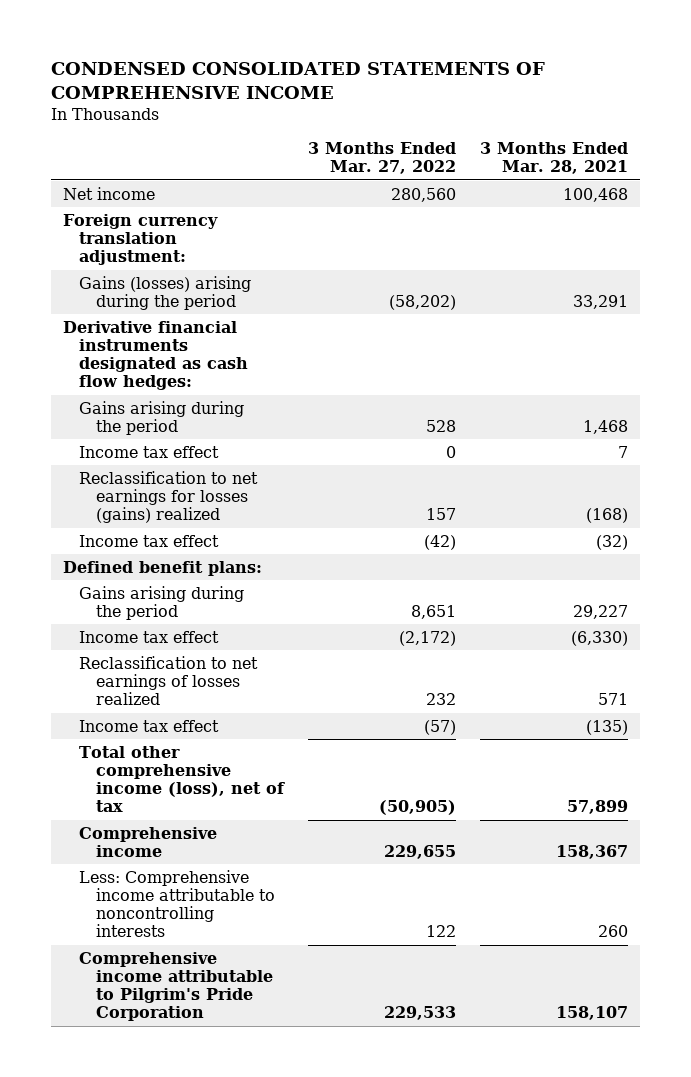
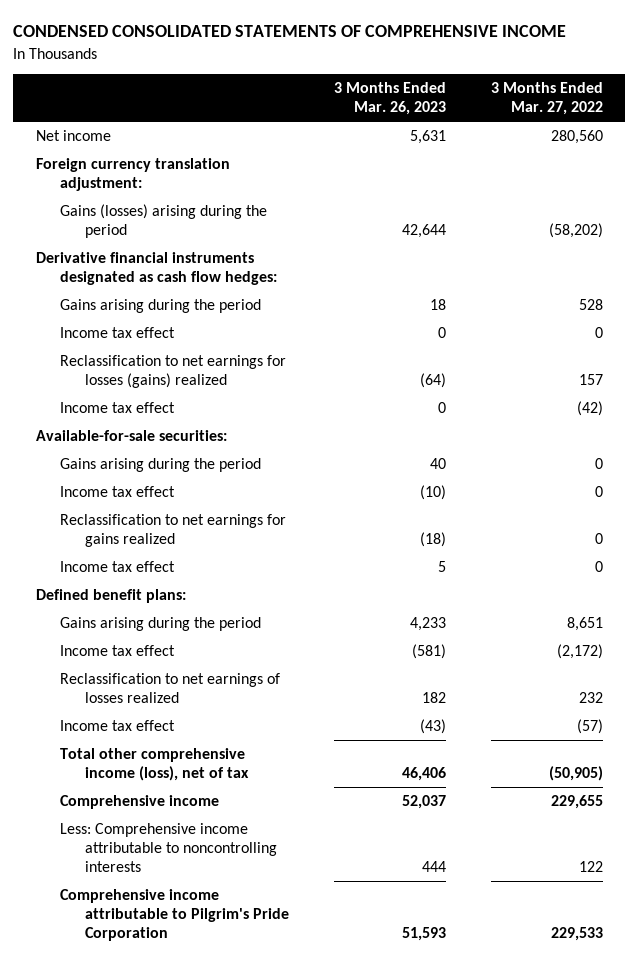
- | 3 Months Ended Mar. 27, 2022 | 3 Months Ended Mar. 28, 2021
+ | 3 Months Ended Mar. 26, 2023 | 3 Months Ended Mar. 27, 2022
+ Available-for-sale securities:
+ Gains arising during the period | 40 | 0
+ Income tax effect | (10) | 0
+ Reclassification to net earnings for gains realized | (18) | 0
+ Income tax effect | 5 | 0

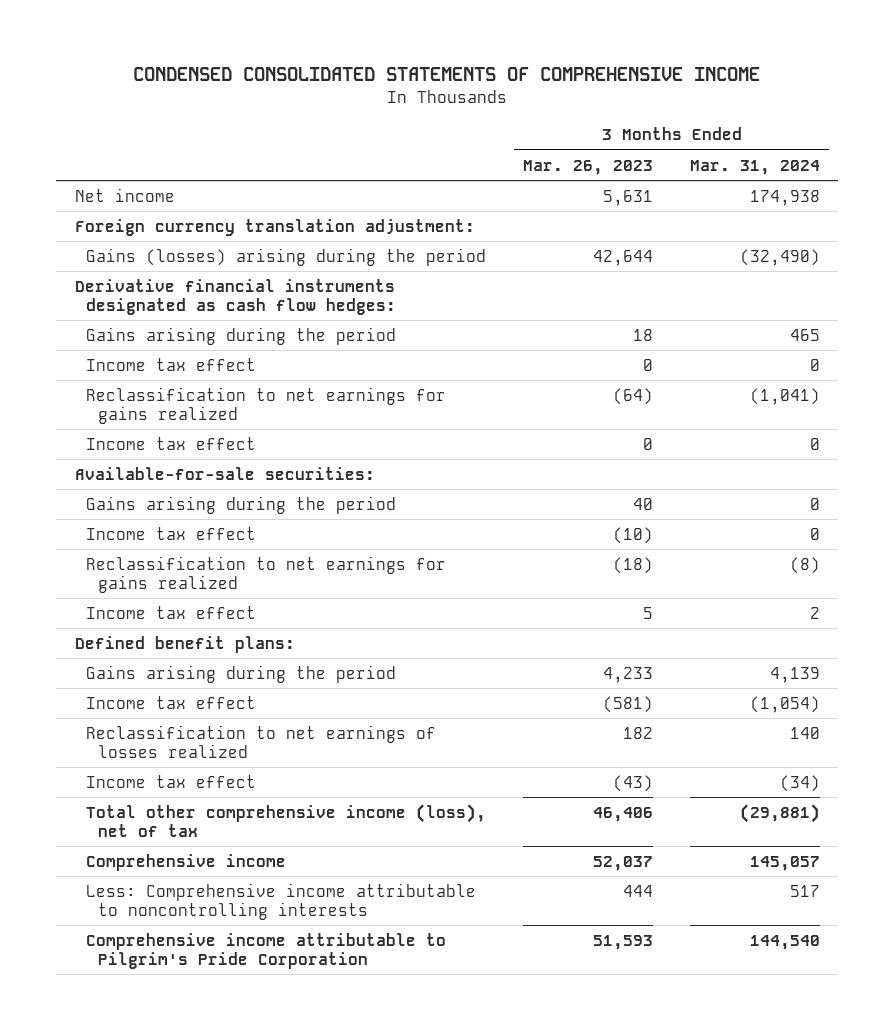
- | 3 Months Ended Mar. 26, 2023 | 3 Months Ended Mar. 27, 2022
+ | 3 Months Ended Mar. 26, 2023 | 3 Months Ended Mar. 31, 2024
- Reclassification to net earnings for losses (gains) realized | (64) | 157
+ Reclassification to net earnings for gains realized | (64) | (1,041)

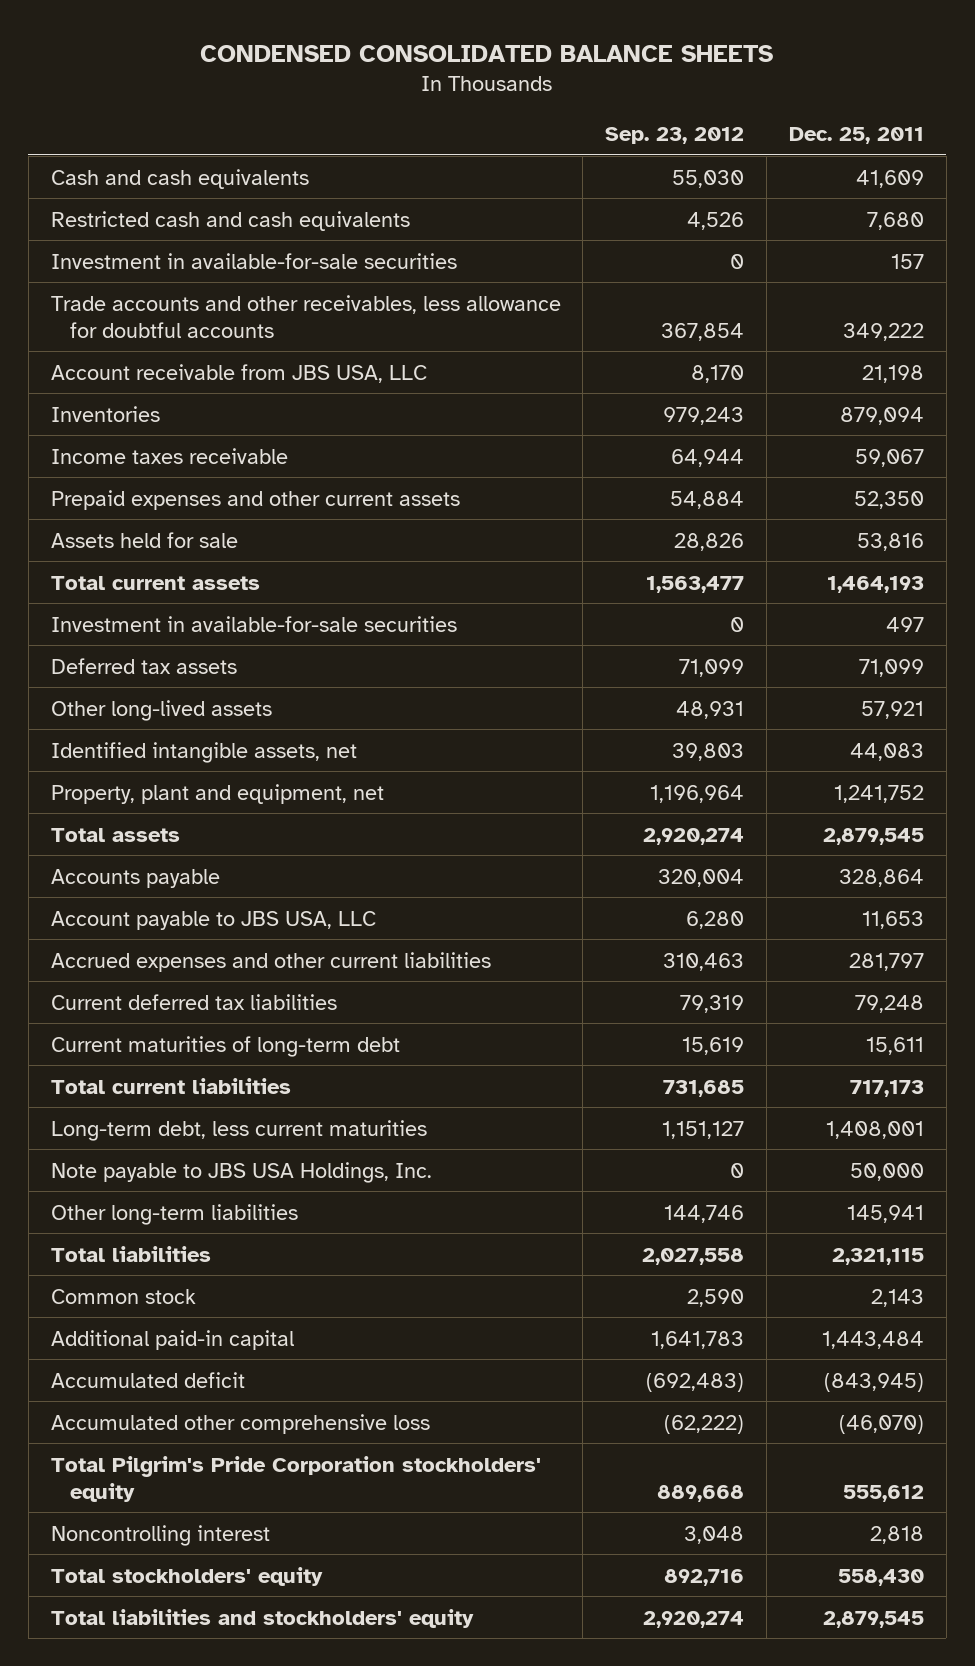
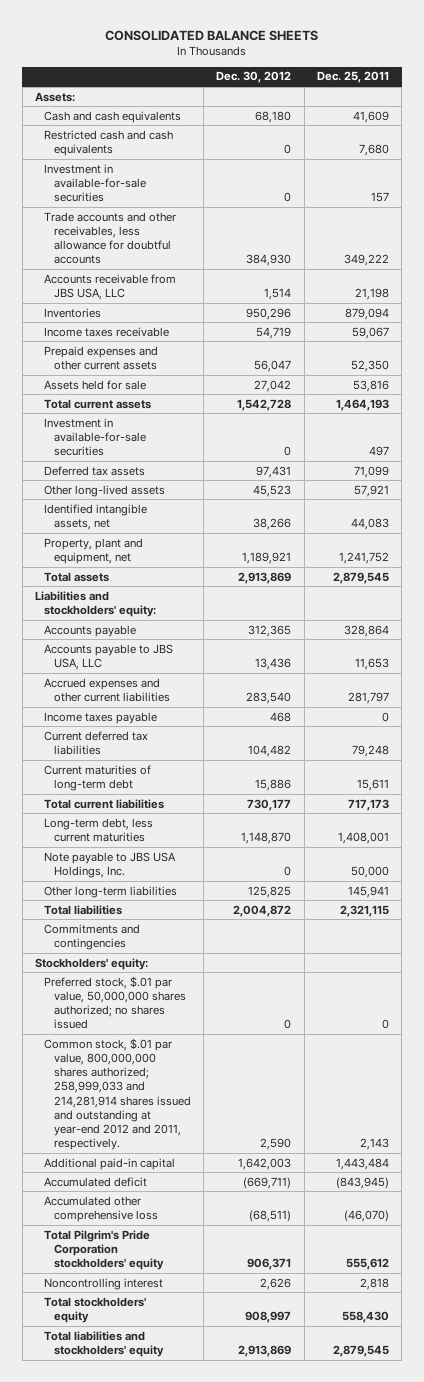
- CONDENSED CONSOLIDATED BALANCE SHEETS
+ CONSOLIDATED BALANCE SHEETS
- | Sep. 23, 2012 | Dec. 25, 2011
+ | Dec. 30, 2012 | Dec. 25, 2011
+ Assets:
- Account receivable from JBS USA, LLC | 8,170 | 21,198
+ Accounts receivable from JBS USA, LLC | 1,514 | 21,198
+ Liabilities and stockholders' equity:
- Account payable to JBS USA, LLC | 6,280 | 11,653
+ Accounts payable to JBS USA, LLC | 13,436 | 11,653
+ Income taxes payable | 468 | 0
- Common stock | 2,590 | 2,143
+ Commitments and contingencies
+ Stockholders' equity:
+ Preferred stock, $.01 par value, 50,000,000 shares authorized; no shares issued | 0 | 0
+ Common stock, $.01 par value, 800,000,000 shares authorized; 258,999,033 and 214,281,914 shares issued and outstanding at year-end 2012 and 2011, respectively. | 2,590 | 2,143

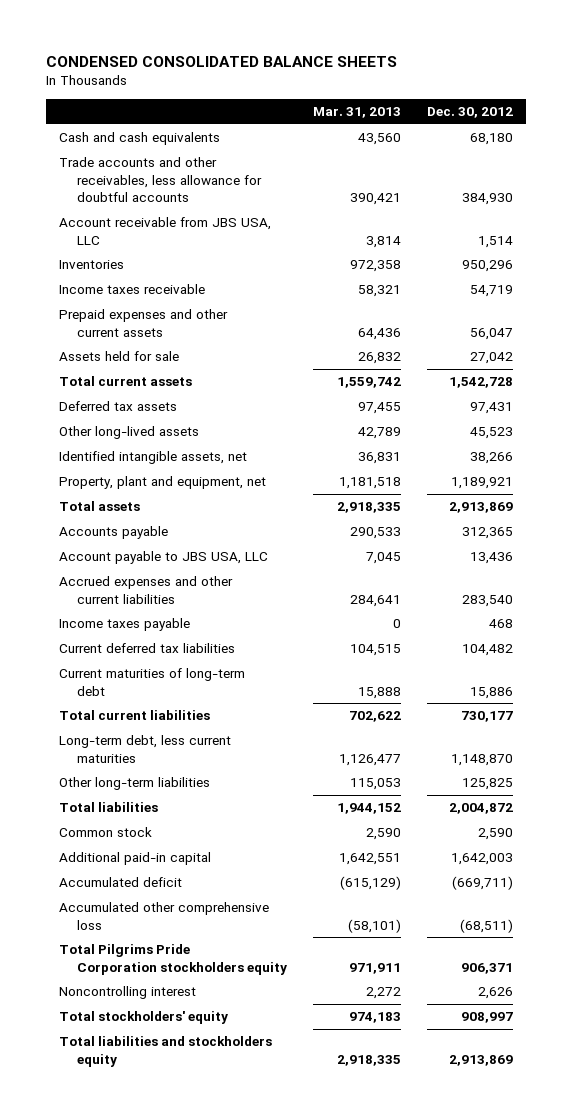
- CONSOLIDATED BALANCE SHEETS
+ CONDENSED CONSOLIDATED BALANCE SHEETS
- | Dec. 30, 2012 | Dec. 25, 2011
+ | Mar. 31, 2013 | Dec. 30, 2012
- Assets:
- Restricted cash and cash equivalents | 0 | 7,680
- Investment in available-for-sale securities | 0 | 157
- Accounts receivable from JBS USA, LLC | 1,514 | 21,198
+ Account receivable from JBS USA, LLC | 3,814 | 1,514
- Investment in available-for-sale securities | 0 | 497
- Liabilities and stockholders' equity:
- Accounts payable to JBS USA, LLC | 13,436 | 11,653
+ Account payable to JBS USA, LLC | 7,045 | 13,436
- Note payable to JBS USA Holdings, Inc. | 0 | 50,000
- Commitments and contingencies
- Stockholders' equity:
- Preferred stock, $.01 par value, 50,000,000 shares authorized; no shares issued | 0 | 0
- Common stock, $.01 par value, 800,000,000 shares authorized; 258,999,033 and 214,281,914 shares issued and outstanding at year-end 2012 and 2011, respectively. | 2,590 | 2,143
+ Common stock | 2,590 | 2,590
- Total Pilgrim's Pride Corporation stockholders' equity | 906,371 | 555,612
+ Total Pilgrims Pride Corporation stockholders equity | 971,911 | 906,371
- Total liabilities and stockholders' equity | 2,913,869 | 2,879,545
+ Total liabilities and stockholders equity | 2,918,335 | 2,913,869

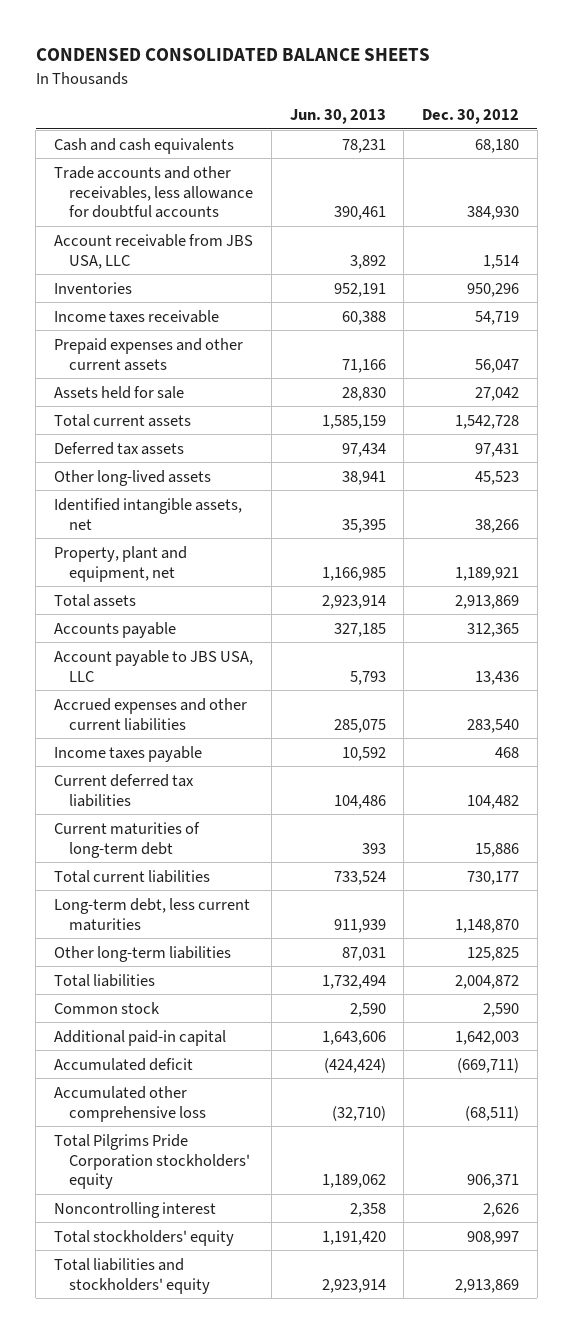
- | Mar. 31, 2013 | Dec. 30, 2012
+ | Jun. 30, 2013 | Dec. 30, 2012
- Total Pilgrims Pride Corporation stockholders equity | 971,911 | 906,371
+ Total Pilgrims Pride Corporation stockholders' equity | 1,189,062 | 906,371
- Total liabilities and stockholders equity | 2,918,335 | 2,913,869
+ Total liabilities and stockholders' equity | 2,923,914 | 2,913,869

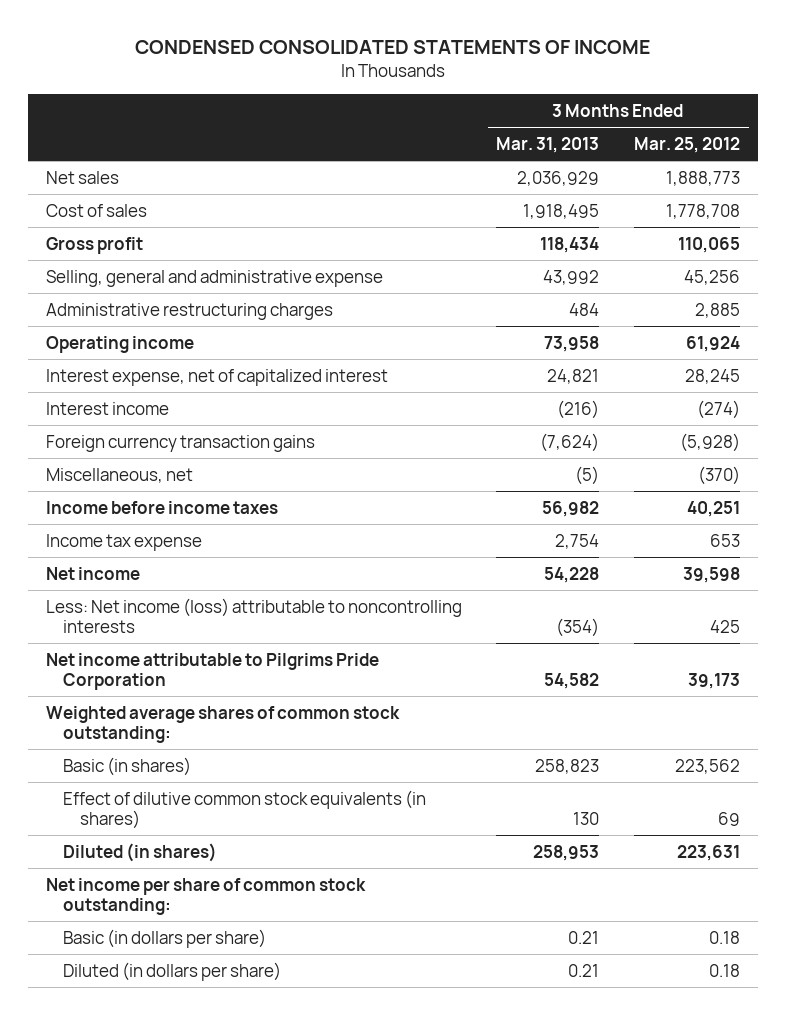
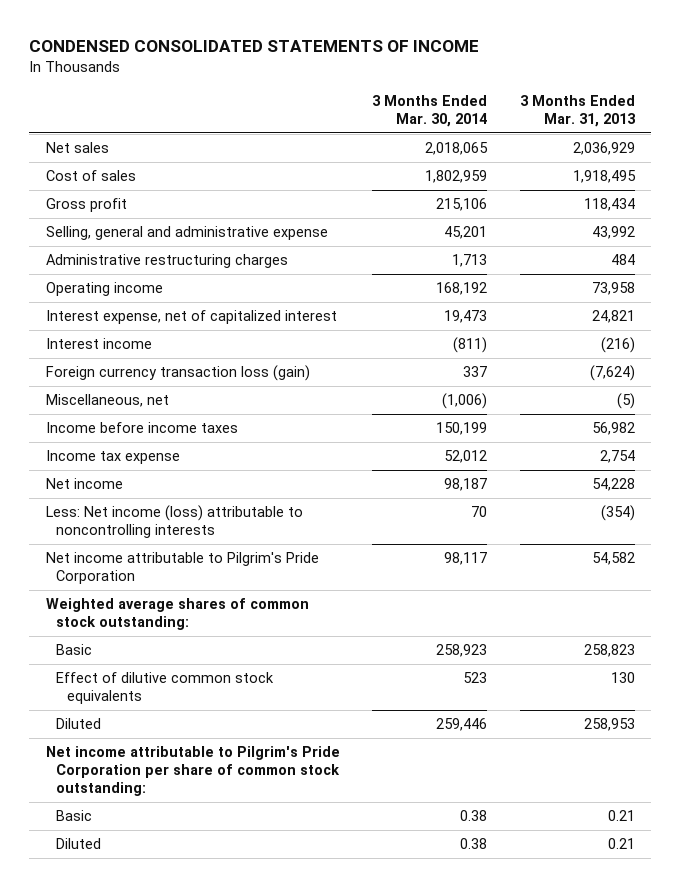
- | 3 Months Ended Mar. 31, 2013 | 3 Months Ended Mar. 25, 2012
+ | 3 Months Ended Mar. 30, 2014 | 3 Months Ended Mar. 31, 2013
- Foreign currency transaction gains | (7,624) | (5,928)
+ Foreign currency transaction loss (gain) | 337 | (7,624)
- Net income attributable to Pilgrims Pride Corporation | 54,582 | 39,173
+ Net income attributable to Pilgrim's Pride Corporation | 98,117 | 54,582
- Basic (in shares) | 258,823 | 223,562
- Effect of dilutive common stock equivalents (in shares) | 130 | 69
- Diluted (in shares) | 258,953 | 223,631
- Net income per share of common stock outstanding:
- Basic (in dollars per share) | 0.21 | 0.18
- Diluted (in dollars per share) | 0.21 | 0.18
+ Basic | 258,923 | 258,823
+ Effect of dilutive common stock equivalents | 523 | 130
+ Diluted | 259,446 | 258,953
+ Net income attributable to Pilgrim's Pride Corporation per share of common stock outstanding:
+ Basic | 0.38 | 0.21
+ Diluted | 0.38 | 0.21

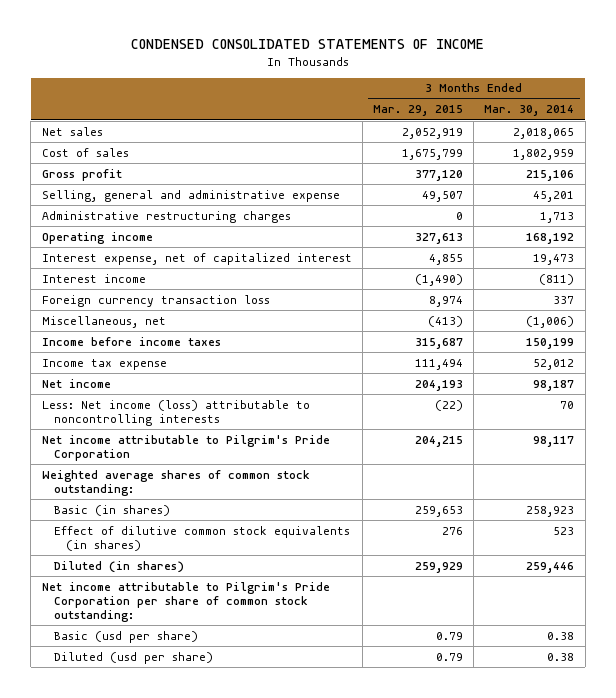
- | 3 Months Ended Mar. 30, 2014 | 3 Months Ended Mar. 31, 2013
+ | 3 Months Ended Mar. 29, 2015 | 3 Months Ended Mar. 30, 2014
- Foreign currency transaction loss (gain) | 337 | (7,624)
+ Foreign currency transaction loss | 8,974 | 337
- Basic | 258,923 | 258,823
- Effect of dilutive common stock equivalents | 523 | 130
- Diluted | 259,446 | 258,953
+ Basic (in shares) | 259,653 | 258,923
+ Effect of dilutive common stock equivalents (in shares) | 276 | 523
+ Diluted (in shares) | 259,929 | 259,446
- Basic | 0.38 | 0.21
- Diluted | 0.38 | 0.21
+ Basic (usd per share) | 0.79 | 0.38
+ Diluted (usd per share) | 0.79 | 0.38

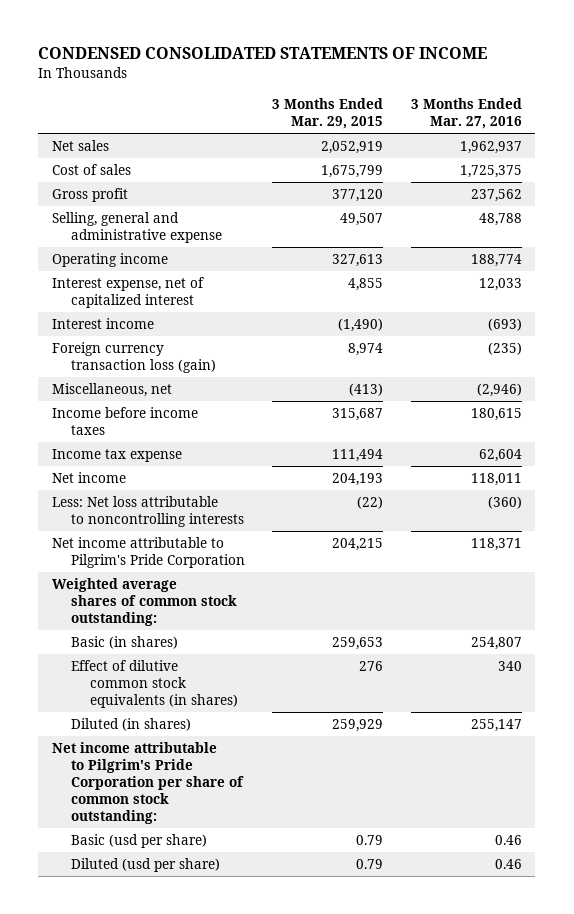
- | 3 Months Ended Mar. 29, 2015 | 3 Months Ended Mar. 30, 2014
+ | 3 Months Ended Mar. 29, 2015 | 3 Months Ended Mar. 27, 2016
- Administrative restructuring charges | 0 | 1,713
- Foreign currency transaction loss | 8,974 | 337
+ Foreign currency transaction loss (gain) | 8,974 | (235)
- Less: Net income (loss) attributable to noncontrolling interests | (22) | 70
+ Less: Net loss attributable to noncontrolling interests | (22) | (360)

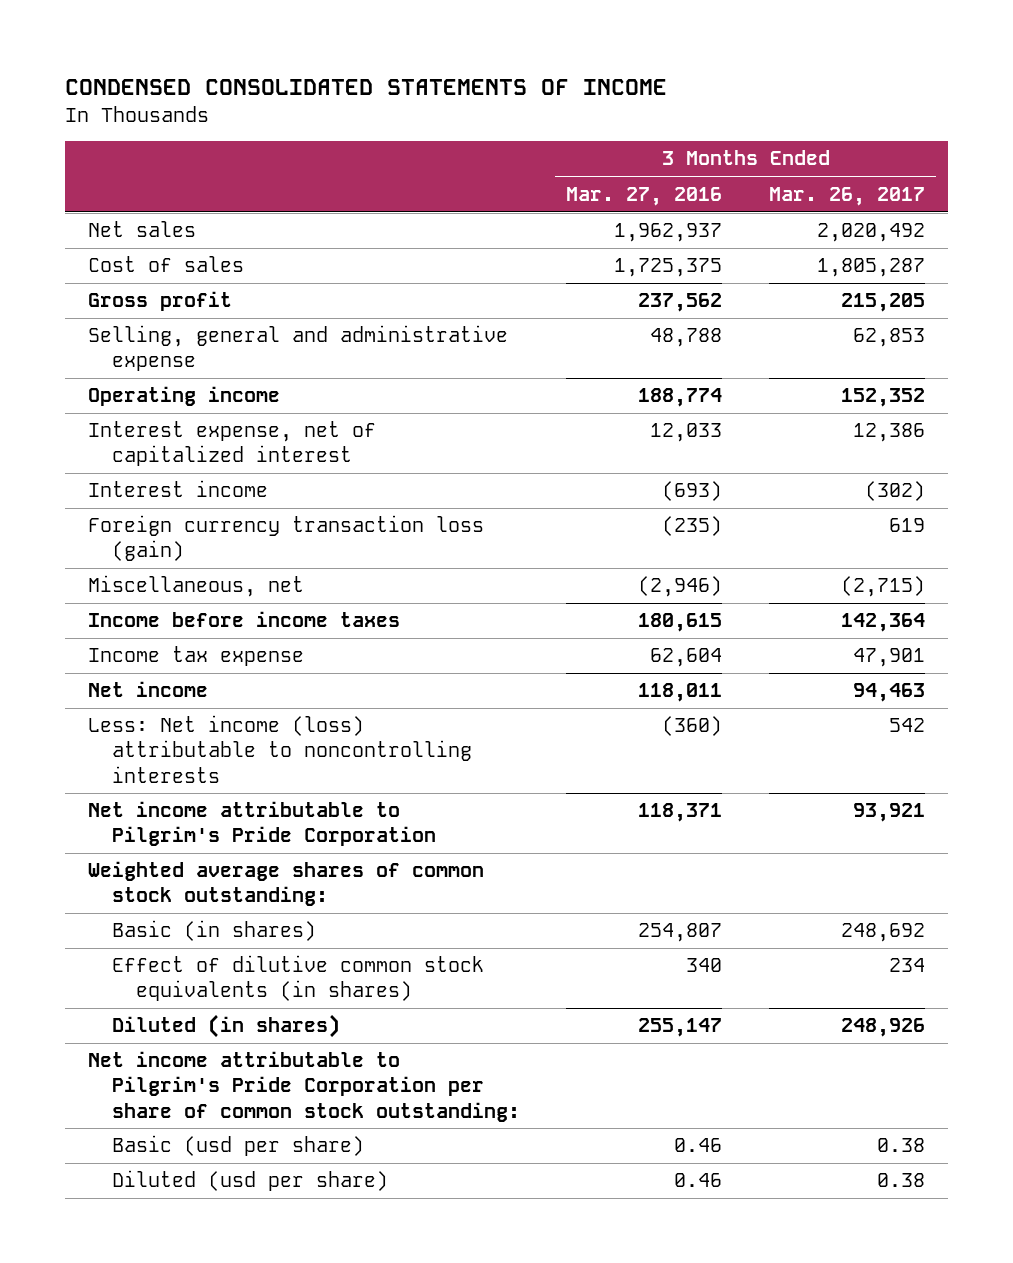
- | 3 Months Ended Mar. 29, 2015 | 3 Months Ended Mar. 27, 2016
+ | 3 Months Ended Mar. 27, 2016 | 3 Months Ended Mar. 26, 2017
- Less: Net loss attributable to noncontrolling interests | (22) | (360)
+ Less: Net income (loss) attributable to noncontrolling interests | (360) | 542

